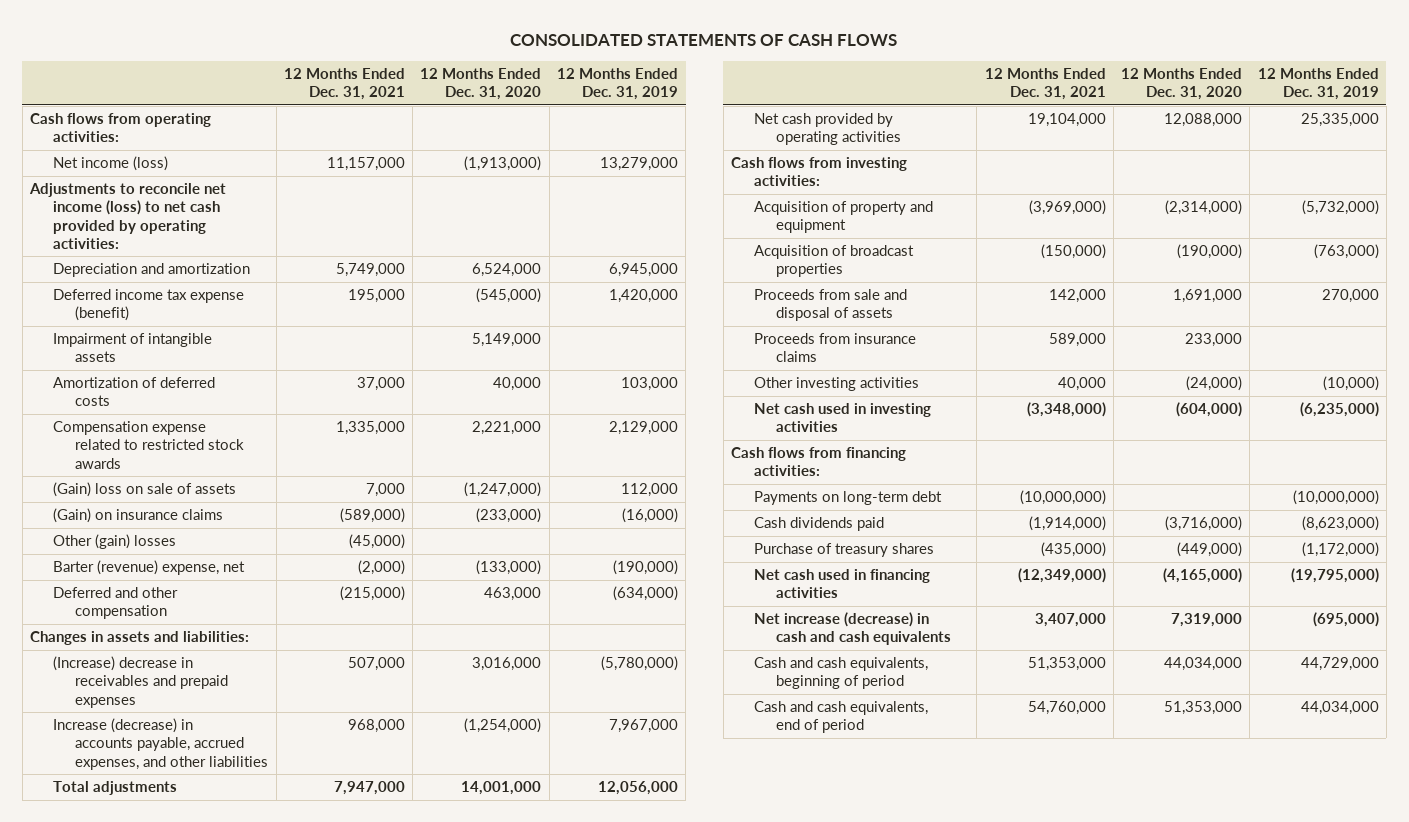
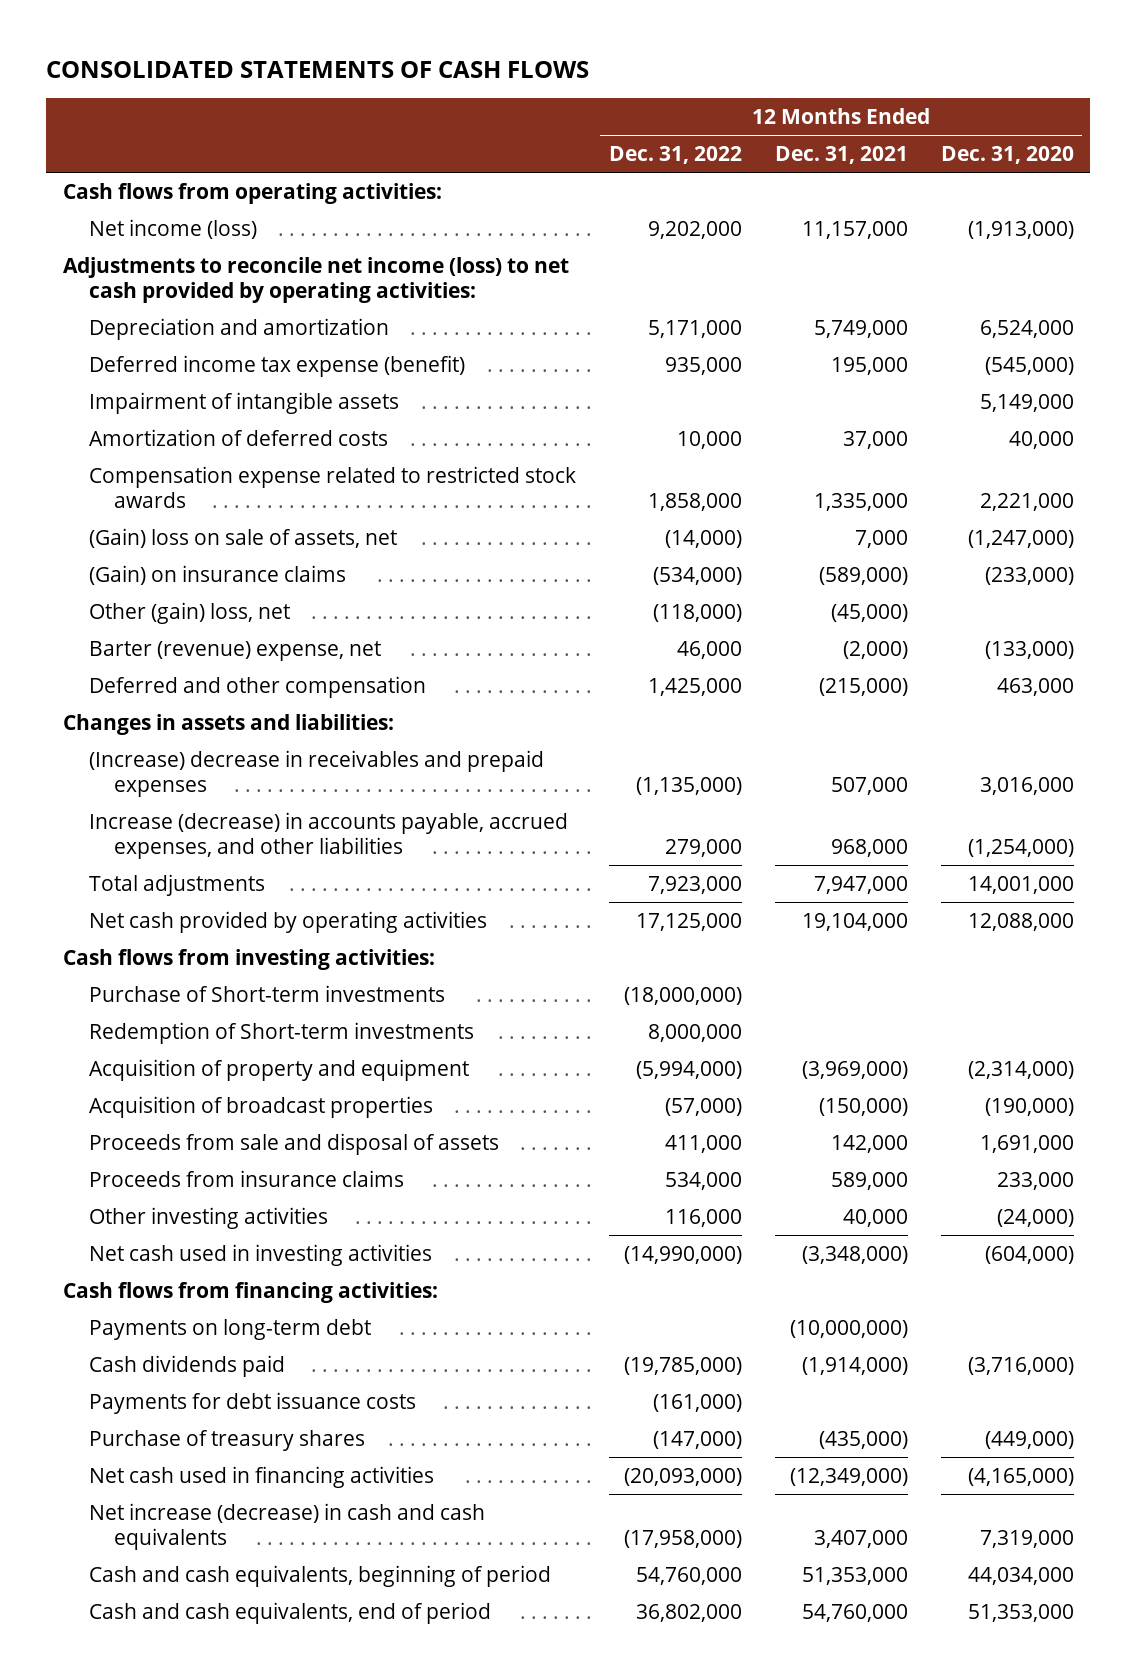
- | 12 Months Ended Dec. 31, 2021 | 12 Months Ended Dec. 31, 2020 | 12 Months Ended Dec. 31, 2019
+ | 12 Months Ended Dec. 31, 2022 | 12 Months Ended Dec. 31, 2021 | 12 Months Ended Dec. 31, 2020
- (Gain) loss on sale of assets | 7,000 | (1,247,000) | 112,000
+ (Gain) loss on sale of assets, net | (14,000) | 7,000 | (1,247,000)
- Other (gain) losses | (45,000) | |
+ Other (gain) loss, net | (118,000) | (45,000) |
+ Purchase of Short-term investments | (18,000,000) | |
+ Redemption of Short-term investments | 8,000,000 | |
+ Payments for debt issuance costs | (161,000) | |

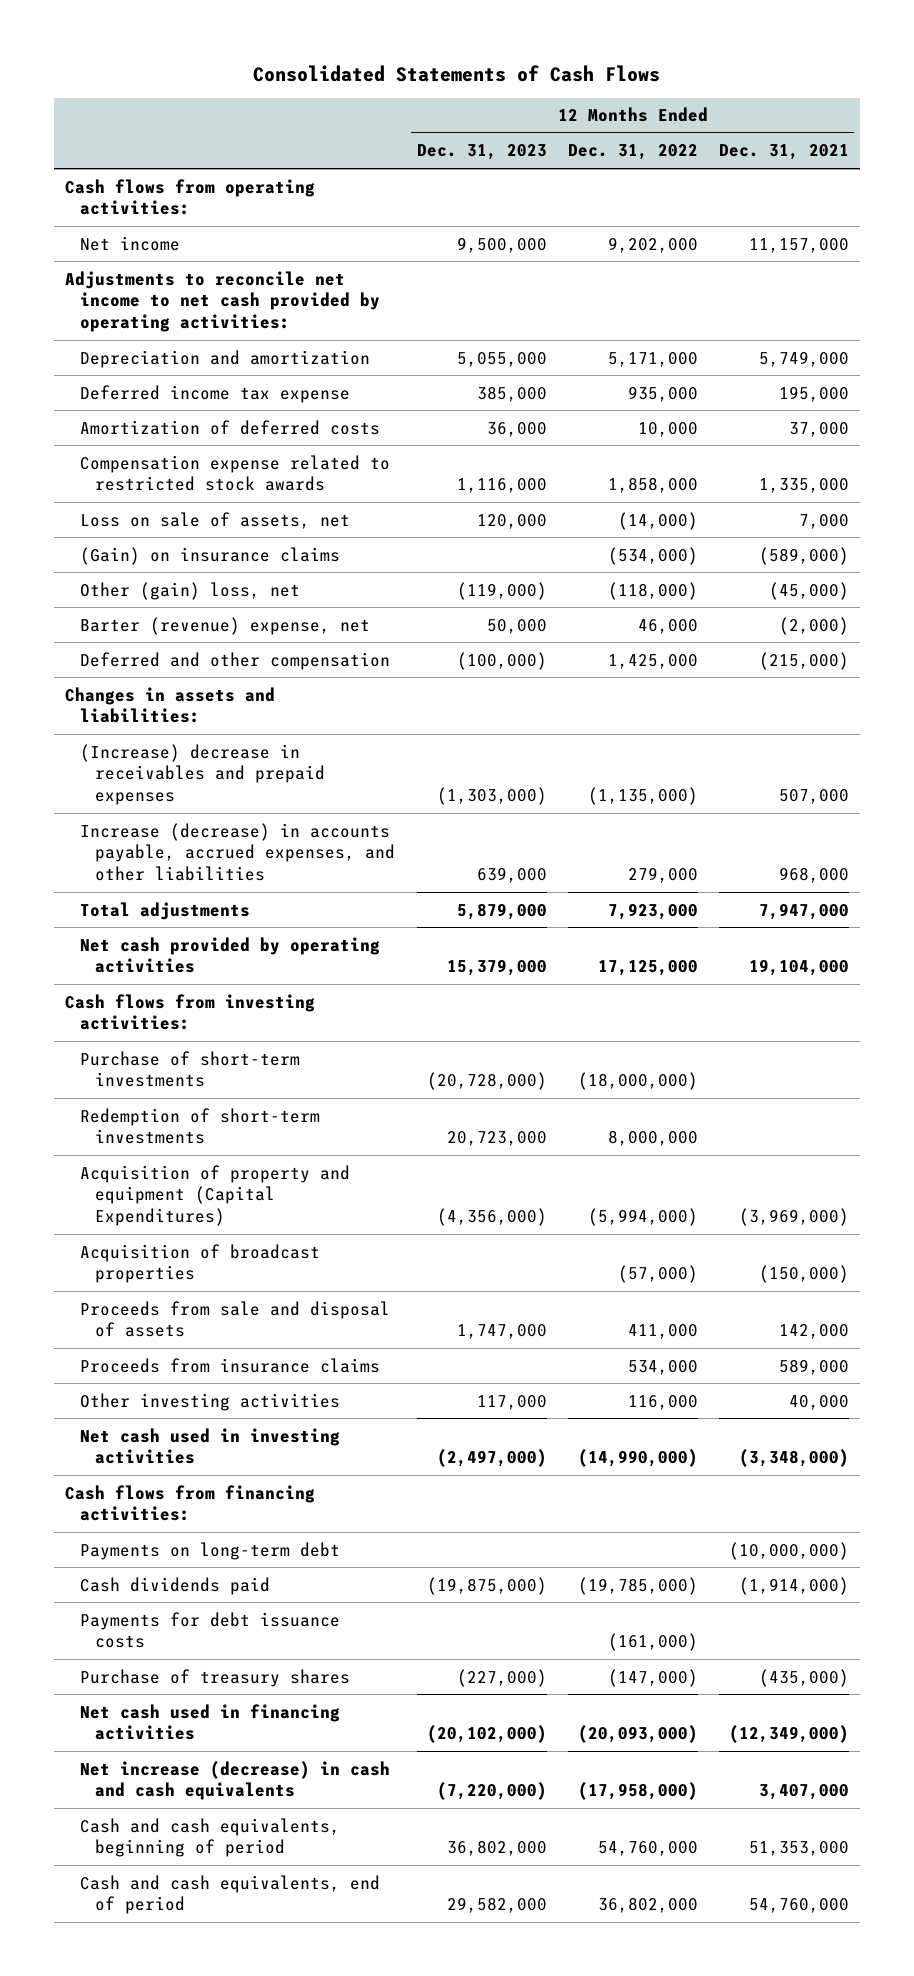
- CONSOLIDATED STATEMENTS OF CASH FLOWS
+ Consolidated Statements of Cash Flows
- | 12 Months Ended Dec. 31, 2022 | 12 Months Ended Dec. 31, 2021 | 12 Months Ended Dec. 31, 2020
+ | 12 Months Ended Dec. 31, 2023 | 12 Months Ended Dec. 31, 2022 | 12 Months Ended Dec. 31, 2021
- Net income (loss) | 9,202,000 | 11,157,000 | (1,913,000)
- Adjustments to reconcile net income (loss) to net cash provided by operating activities:
+ Net income | 9,500,000 | 9,202,000 | 11,157,000
+ Adjustments to reconcile net income to net cash provided by operating activities:
- Deferred income tax expense (benefit) | 935,000 | 195,000 | (545,000)
- Impairment of intangible assets | | | 5,149,000
+ Deferred income tax expense | 385,000 | 935,000 | 195,000
- (Gain) loss on sale of assets, net | (14,000) | 7,000 | (1,247,000)
+ Loss on sale of assets, net | 120,000 | (14,000) | 7,000
- Purchase of Short-term investments | (18,000,000) | |
- Redemption of Short-term investments | 8,000,000 | |
- Acquisition of property and equipment | (5,994,000) | (3,969,000) | (2,314,000)
+ Purchase of short-term investments | (20,728,000) | (18,000,000) |
+ Redemption of short-term investments | 20,723,000 | 8,000,000 |
+ Acquisition of property and equipment (Capital Expenditures) | (4,356,000) | (5,994,000) | (3,969,000)

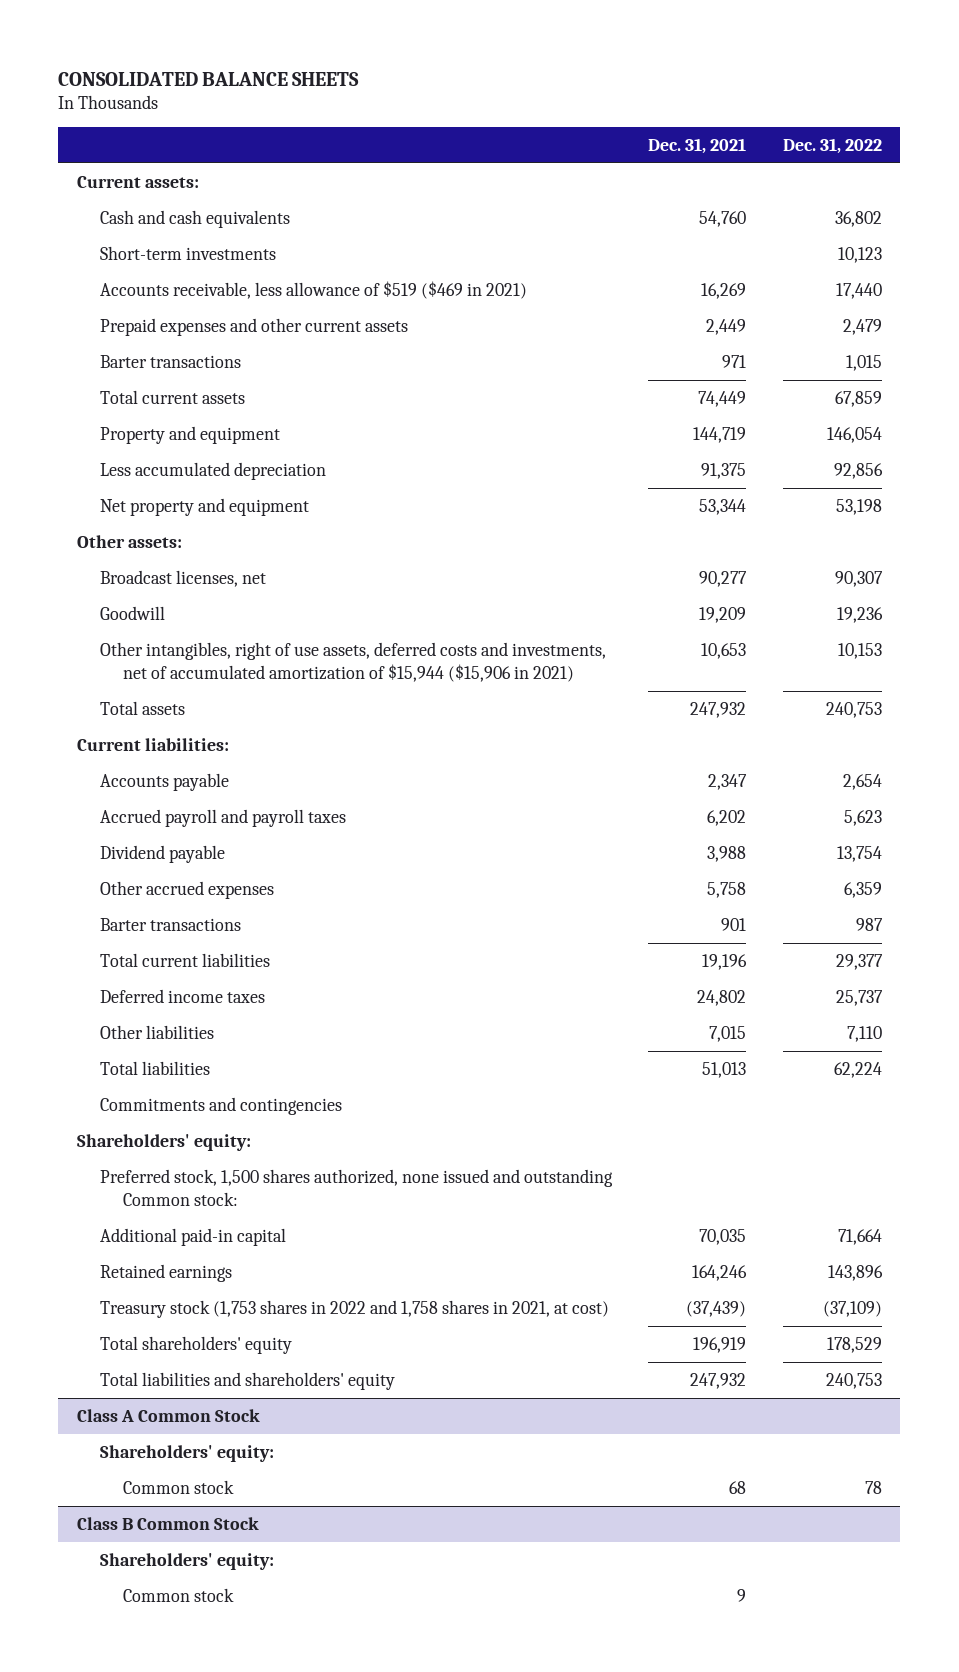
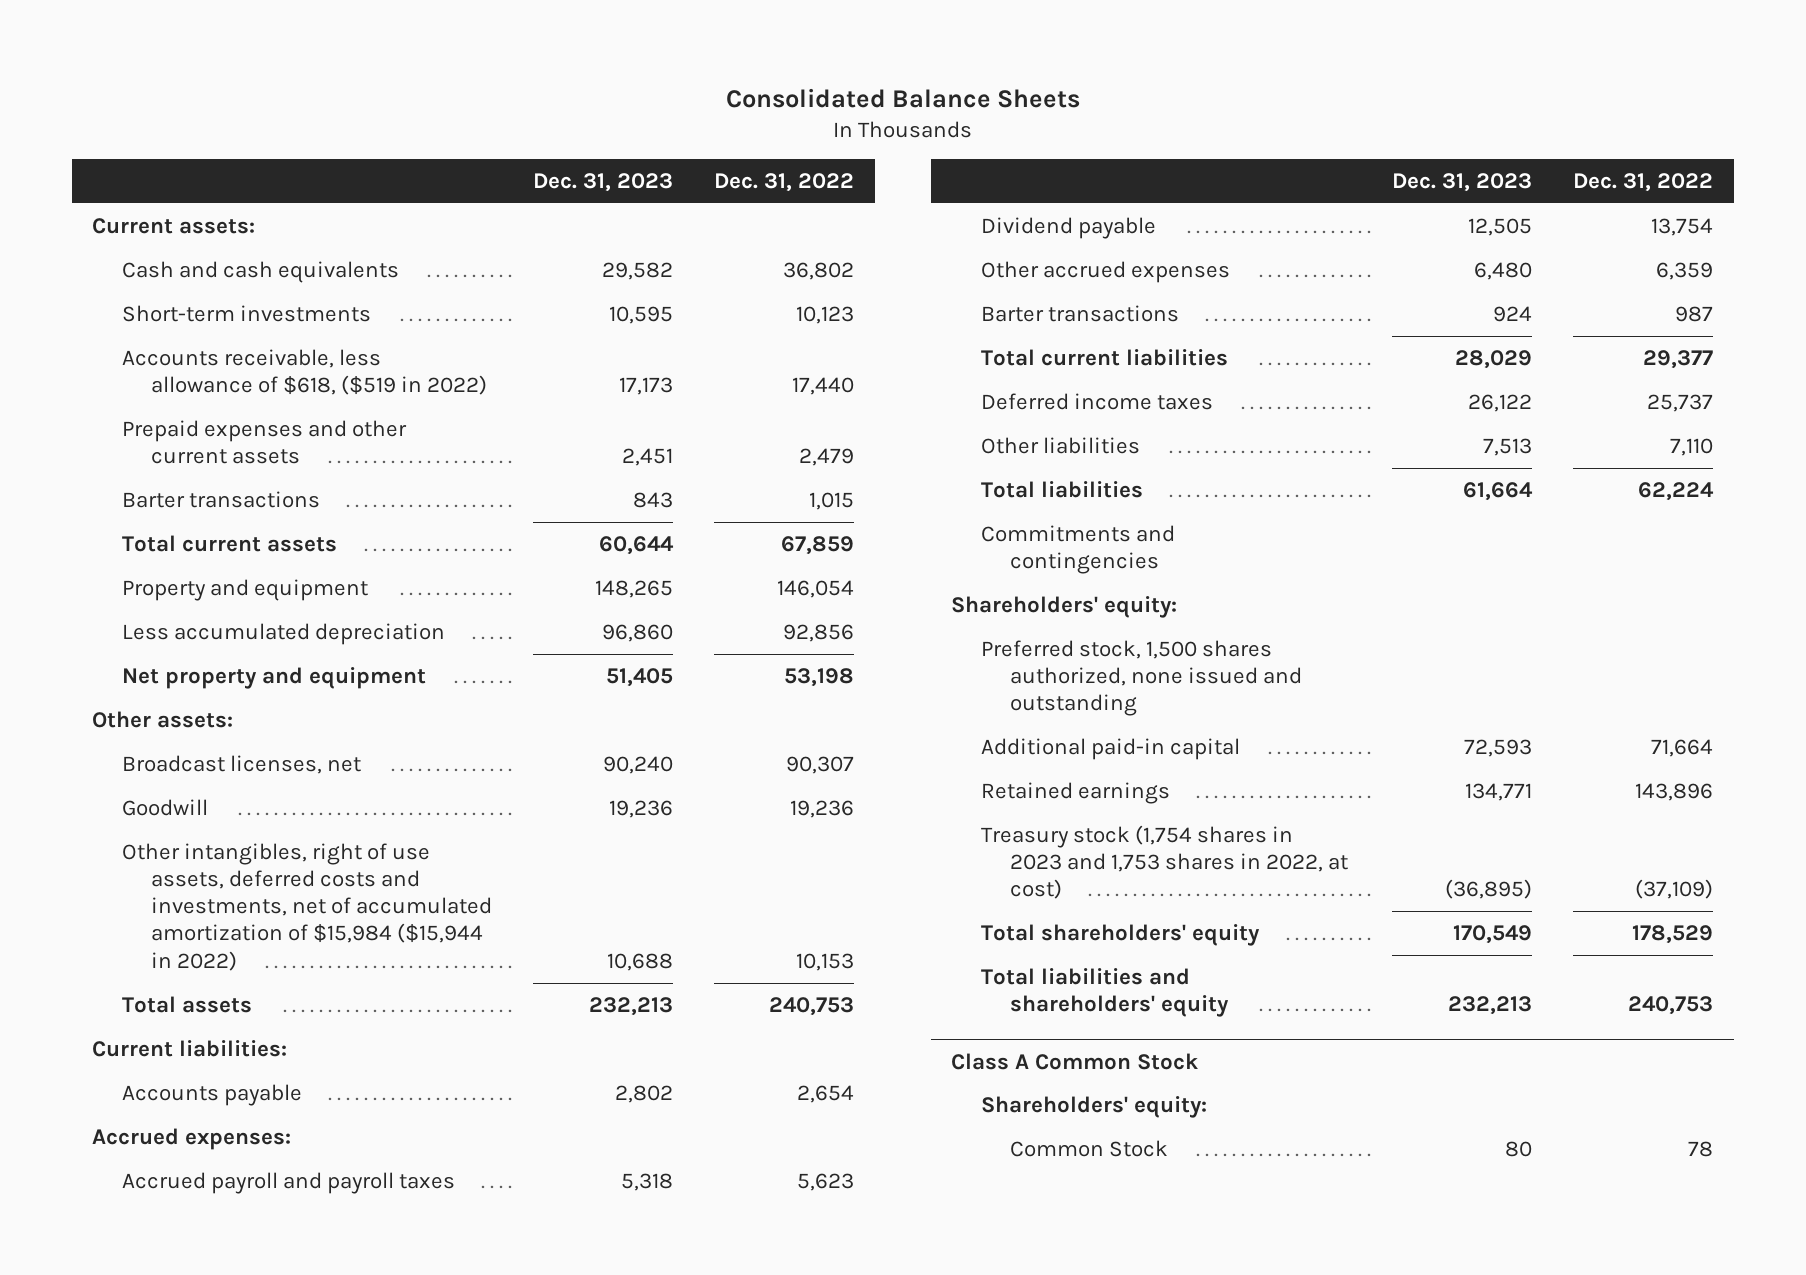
- CONSOLIDATED BALANCE SHEETS
+ Consolidated Balance Sheets
- | Dec. 31, 2021 | Dec. 31, 2022
+ | Dec. 31, 2023 | Dec. 31, 2022
- Accounts receivable, less allowance of $519 ($469 in 2021) | 16,269 | 17,440
+ Accounts receivable, less allowance of $618, ($519 in 2022) | 17,173 | 17,440
- Other intangibles, right of use assets, deferred costs and investments, net of accumulated amortization of $15,944 ($15,906 in 2021) | 10,653 | 10,153
+ Other intangibles, right of use assets, deferred costs and investments, net of accumulated amortization of $15,984 ($15,944 in 2022) | 10,688 | 10,153
+ Accrued expenses:
- Preferred stock, 1,500 shares authorized, none issued and outstanding Common stock:
+ Preferred stock, 1,500 shares authorized, none issued and outstanding
- Treasury stock (1,753 shares in 2022 and 1,758 shares in 2021, at cost) | (37,439) | (37,109)
+ Treasury stock (1,754 shares in 2023 and 1,753 shares in 2022, at cost) | (36,895) | (37,109)
@ Class A Common Stock
- Common stock | 68 | 78
- Class B Common Stock
- Shareholders' equity:
- Common stock | 9 |
@ Class A Common Stock
+ Common Stock | 80 | 78

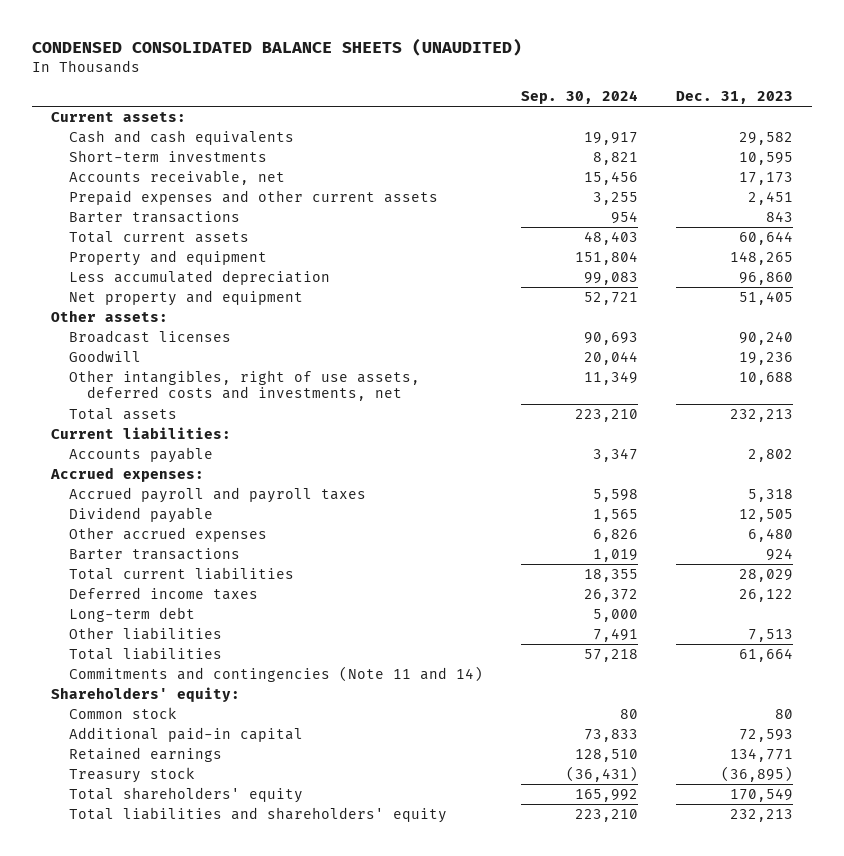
- Consolidated Balance Sheets
+ CONDENSED CONSOLIDATED BALANCE SHEETS (UNAUDITED)
- | Dec. 31, 2023 | Dec. 31, 2022
+ | Sep. 30, 2024 | Dec. 31, 2023
- Accounts receivable, less allowance of $618, ($519 in 2022) | 17,173 | 17,440
+ Accounts receivable, net | 15,456 | 17,173
- Broadcast licenses, net | 90,240 | 90,307
+ Broadcast licenses | 90,693 | 90,240
- Other intangibles, right of use assets, deferred costs and investments, net of accumulated amortization of $15,984 ($15,944 in 2022) | 10,688 | 10,153
+ Other intangibles, right of use assets, deferred costs and investments, net | 11,349 | 10,688
+ Long-term debt | 5,000 |
- Commitments and contingencies
+ Commitments and contingencies (Note 11 and 14)
- Preferred stock, 1,500 shares authorized, none issued and outstanding
+ Common stock | 80 | 80
- Treasury stock (1,754 shares in 2023 and 1,753 shares in 2022, at cost) | (36,895) | (37,109)
+ Treasury stock | (36,431) | (36,895)
- Class A Common Stock
- Shareholders' equity:
- Common Stock | 80 | 78

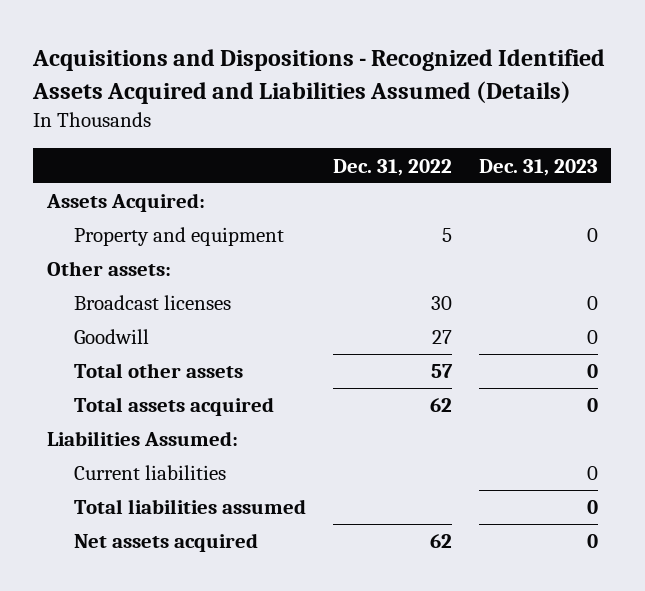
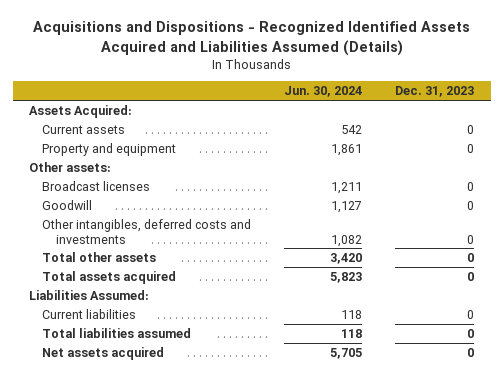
- | Dec. 31, 2022 | Dec. 31, 2023
+ | Jun. 30, 2024 | Dec. 31, 2023
+ Current assets | 542 | 0
+ Other intangibles, deferred costs and investments | 1,082 | 0

